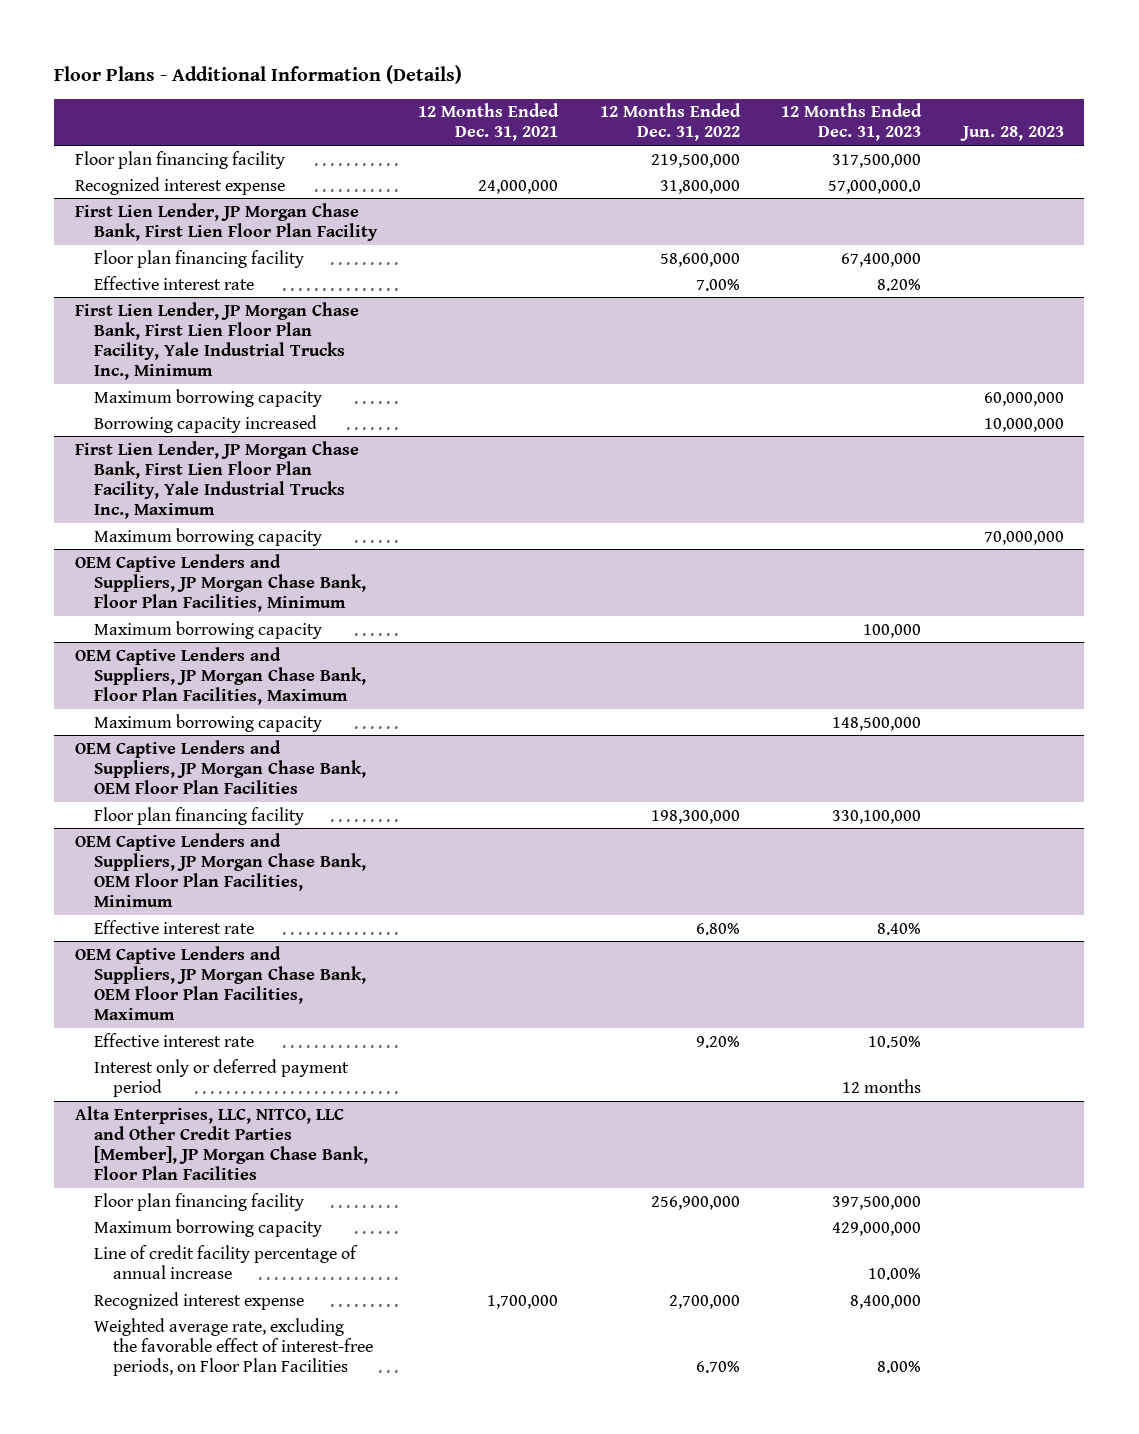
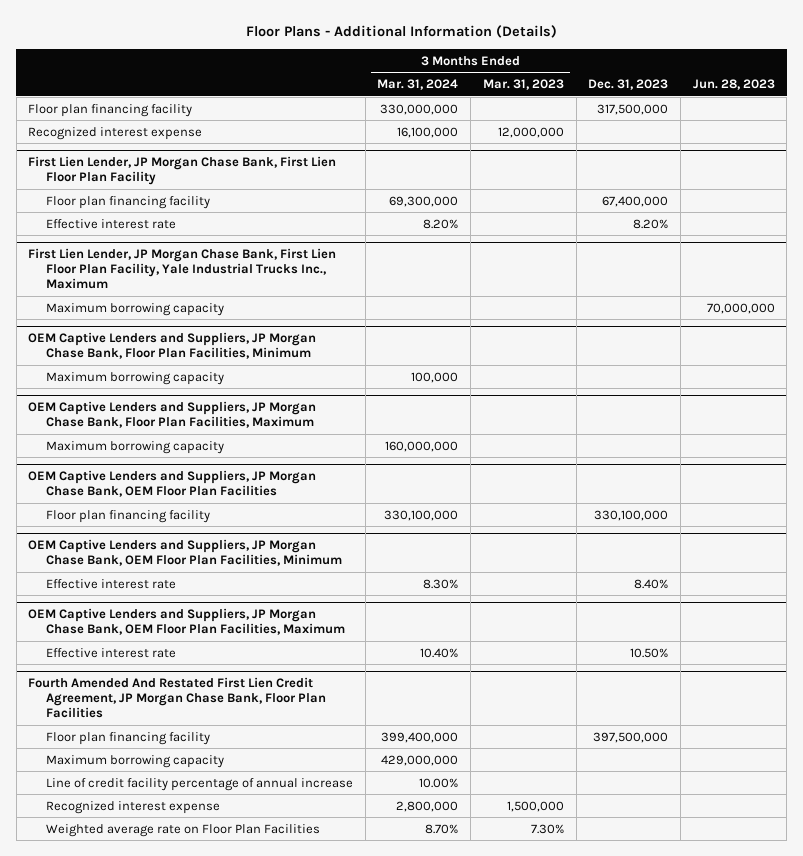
- | 12 Months Ended Dec. 31, 2021 | 12 Months Ended Dec. 31, 2022 | 12 Months Ended Dec. 31, 2023 | Jun. 28, 2023
+ | 3 Months Ended Mar. 31, 2024 | 3 Months Ended Mar. 31, 2023 | Dec. 31, 2023 | Jun. 28, 2023
- First Lien Lender, JP Morgan Chase Bank, First Lien Floor Plan Facility, Yale Industrial Trucks Inc., Minimum
- Maximum borrowing capacity | | | | 60,000,000
- Borrowing capacity increased | | | | 10,000,000
@ OEM Captive Lenders and Suppliers, JP Morgan Chase Bank, OEM Floor Plan Facilities, Maximum
- Interest only or deferred payment period | | | 12 months |
- Alta Enterprises, LLC, NITCO, LLC and Other Credit Parties [Member], JP Morgan Chase Bank, Floor Plan Facilities
- Floor plan financing facility | | 256,900,000 | 397,500,000 |
- Maximum borrowing capacity | | | 429,000,000 |
- Line of credit facility percentage of annual increase | | | 10.00% |
- Recognized interest expense | 1,700,000 | 2,700,000 | 8,400,000 |
- Weighted average rate, excluding the favorable effect of interest-free periods, on Floor Plan Facilities | | 6.70% | 8.00% |
+ Fourth Amended And Restated First Lien Credit Agreement, JP Morgan Chase Bank, Floor Plan Facilities
+ Floor plan financing facility | 399,400,000 | | 397,500,000 |
+ Maximum borrowing capacity | 429,000,000 | | |
+ Line of credit facility percentage of annual increase | 10.00% | | |
+ Recognized interest expense | 2,800,000 | 1,500,000 | |
+ Weighted average rate on Floor Plan Facilities | 8.70% | 7.30% | |

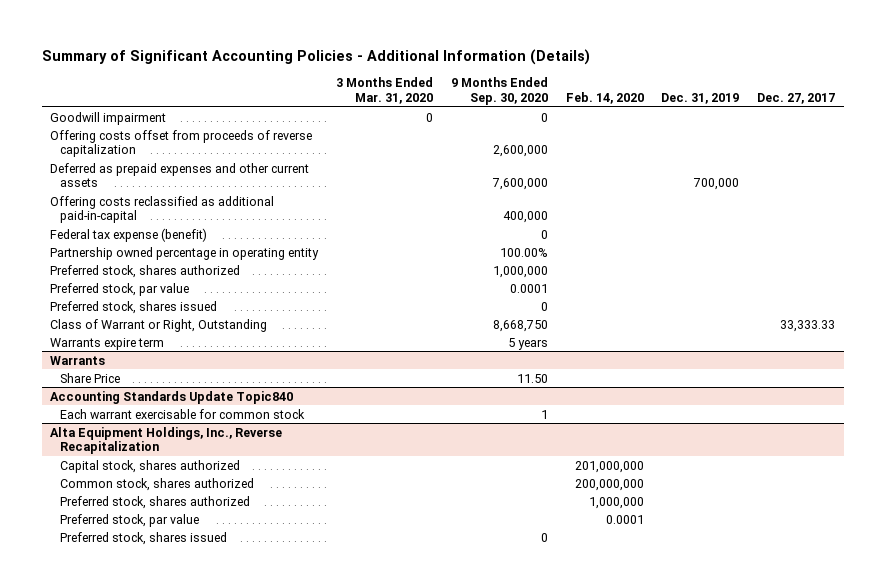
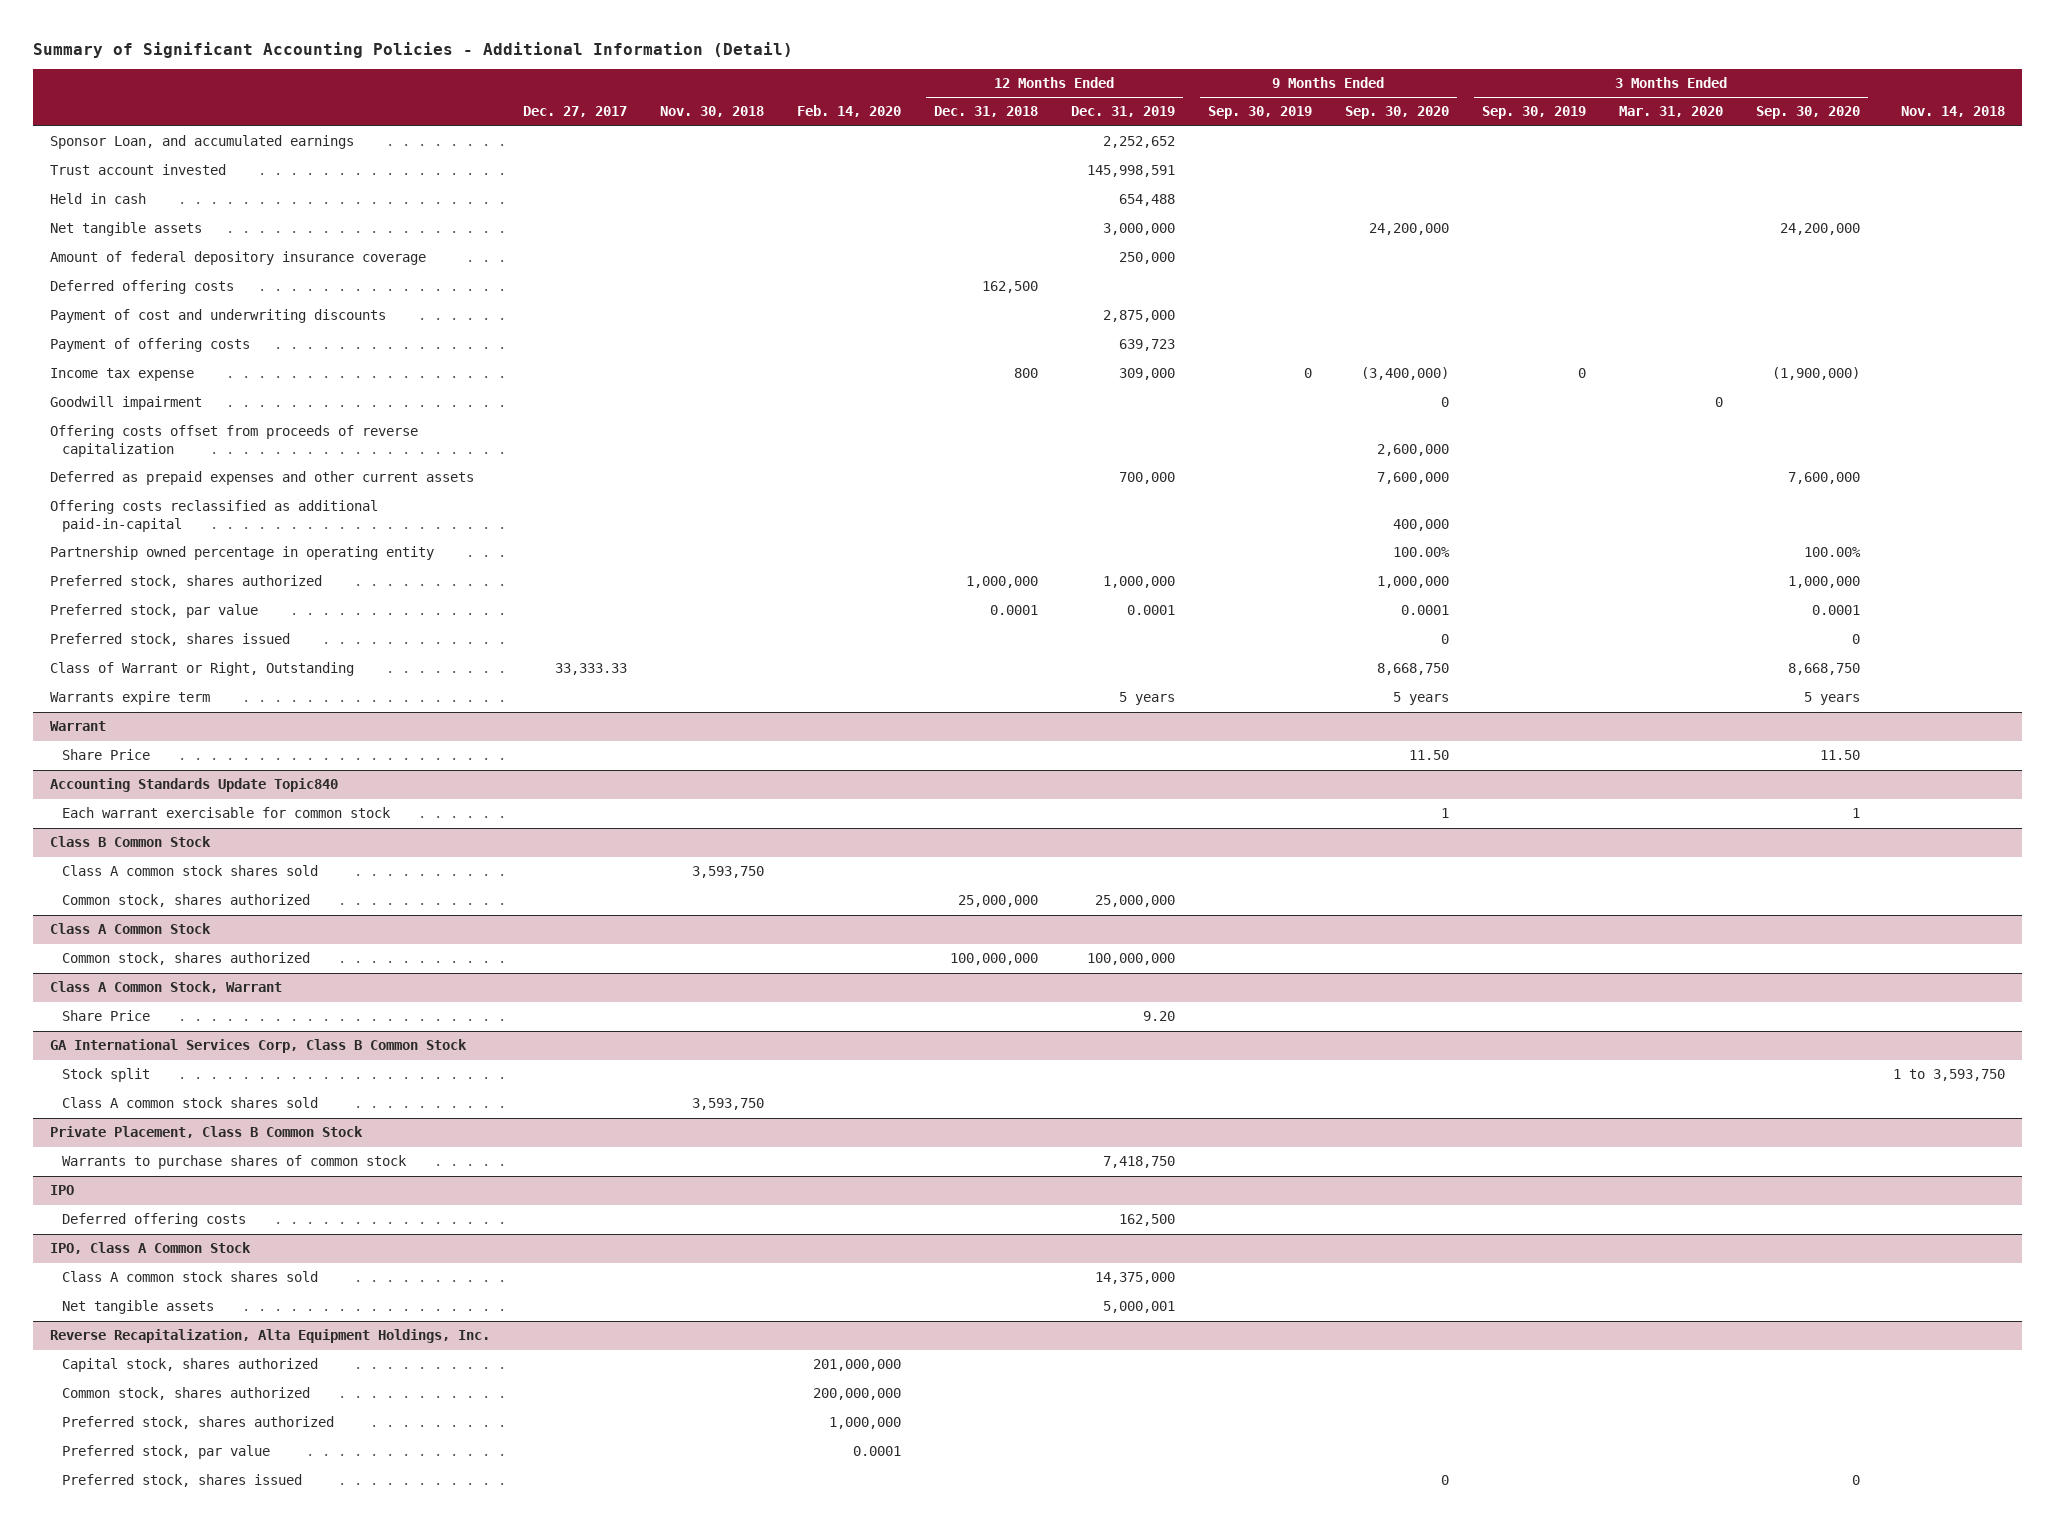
- Summary of Significant Accounting Policies - Additional Information (Details)
+ Summary of Significant Accounting Policies - Additional Information (Detail)
- | 3 Months Ended Mar. 31, 2020 | 9 Months Ended Sep. 30, 2020 | Feb. 14, 2020 | Dec. 31, 2019 | Dec. 27, 2017
+ | Dec. 27, 2017 | Nov. 30, 2018 | Feb. 14, 2020 | 12 Months Ended Dec. 31, 2018 | 12 Months Ended Dec. 31, 2019 | 9 Months Ended Sep. 30, 2019 | 9 Months Ended Sep. 30, 2020 | 3 Months Ended Sep. 30, 2019 | 3 Months Ended Mar. 31, 2020 | 3 Months Ended Sep. 30, 2020 | Nov. 14, 2018
+ Sponsor Loan, and accumulated earnings | | | | | 2,252,652 | | | | | |
+ Trust account invested | | | | | 145,998,591 | | | | | |
+ Held in cash | | | | | 654,488 | | | | | |
+ Net tangible assets | | | | | 3,000,000 | | 24,200,000 | | | 24,200,000 |
+ Amount of federal depository insurance coverage | | | | | 250,000 | | | | | |
+ Deferred offering costs | | | | 162,500 | | | | | | |
+ Payment of cost and underwriting discounts | | | | | 2,875,000 | | | | | |
+ Payment of offering costs | | | | | 639,723 | | | | | |
+ Income tax expense | | | | 800 | 309,000 | 0 | (3,400,000) | 0 | | (1,900,000) |
- Federal tax expense (benefit) | | 0 | | |
- Warrants
+ Warrant
- Alta Equipment Holdings, Inc., Reverse Recapitalization
+ Class B Common Stock
+ Class A common stock shares sold | | 3,593,750 | | | | | | | | |
+ Common stock, shares authorized | | | | 25,000,000 | 25,000,000 | | | | | |
+ Class A Common Stock
+ Common stock, shares authorized | | | | 100,000,000 | 100,000,000 | | | | | |
+ Class A Common Stock, Warrant
+ Share Price | | | | | 9.20 | | | | | |
+ GA International Services Corp, Class B Common Stock
+ Stock split | | | | | | | | | | | 1 to 3,593,750
+ Class A common stock shares sold | | 3,593,750 | | | | | | | | |
+ Private Placement, Class B Common Stock
+ Warrants to purchase shares of common stock | | | | | 7,418,750 | | | | | |
+ IPO
+ Deferred offering costs | | | | | 162,500 | | | | | |
+ IPO, Class A Common Stock
+ Class A common stock shares sold | | | | | 14,375,000 | | | | | |
+ Net tangible assets | | | | | 5,000,001 | | | | | |
+ Reverse Recapitalization, Alta Equipment Holdings, Inc.

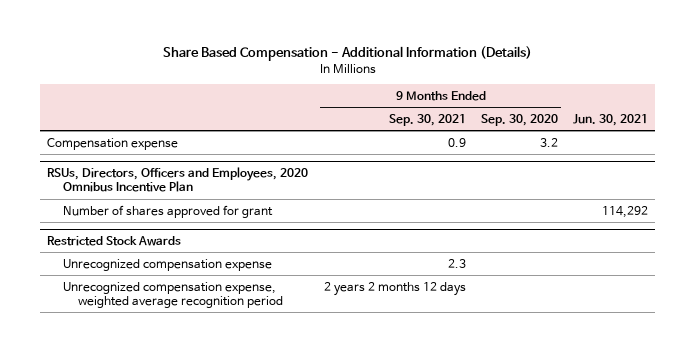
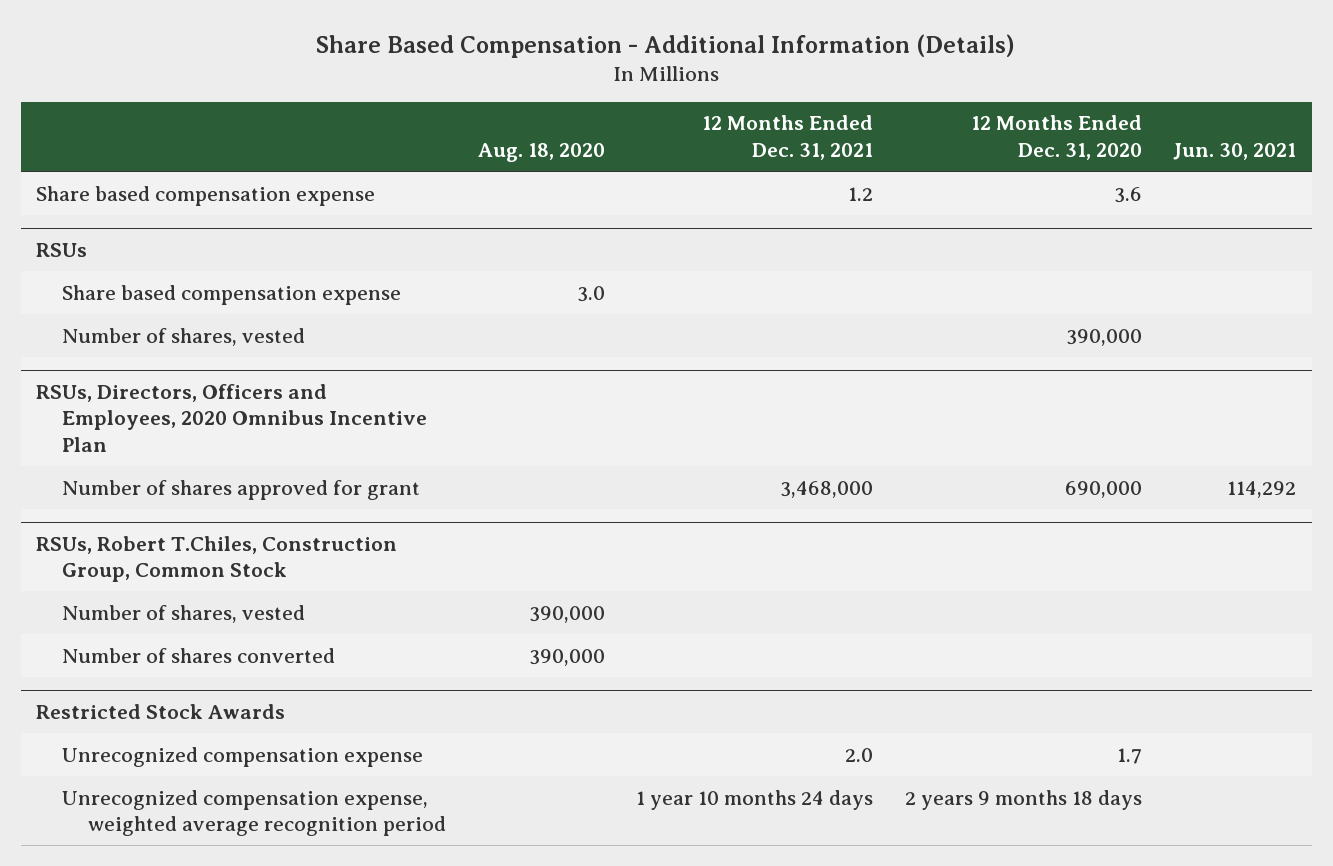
- | 9 Months Ended Sep. 30, 2021 | 9 Months Ended Sep. 30, 2020 | Jun. 30, 2021
+ | Aug. 18, 2020 | 12 Months Ended Dec. 31, 2021 | 12 Months Ended Dec. 31, 2020 | Jun. 30, 2021
- Compensation expense | 0.9 | 3.2 |
+ Share based compensation expense | | 1.2 | 3.6 |
+ RSUs
+ Share based compensation expense | 3.0 | | |
+ Number of shares, vested | | | 390,000 |
+ RSUs, Robert T.Chiles, Construction Group, Common Stock
+ Number of shares, vested | 390,000 | | |
+ Number of shares converted | 390,000 | | |

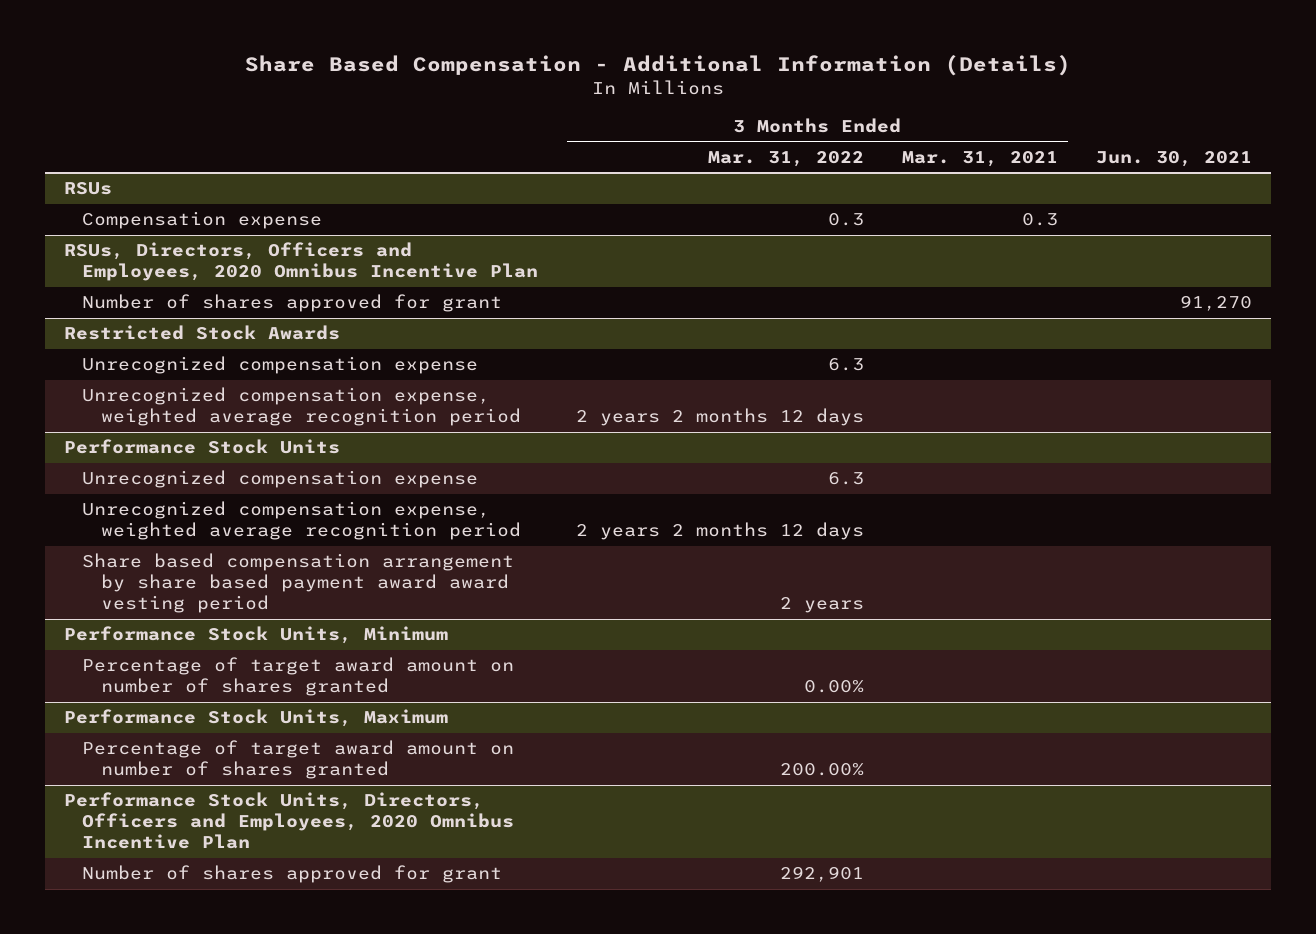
- | Aug. 18, 2020 | 12 Months Ended Dec. 31, 2021 | 12 Months Ended Dec. 31, 2020 | Jun. 30, 2021
+ | 3 Months Ended Mar. 31, 2022 | 3 Months Ended Mar. 31, 2021 | Jun. 30, 2021
- Share based compensation expense | | 1.2 | 3.6 |
@ RSUs
- Share based compensation expense | 3.0 | | |
- Number of shares, vested | | | 390,000 |
+ Compensation expense | 0.3 | 0.3 |
@ RSUs, Directors, Officers and Employees, 2020 Omnibus Incentive Plan
- Number of shares approved for grant | | 3,468,000 | 690,000 | 114,292
- RSUs, Robert T.Chiles, Construction Group, Common Stock
- Number of shares, vested | 390,000 | | |
- Number of shares converted | 390,000 | | |
@ RSUs, Directors, Officers and Employees, 2020 Omnibus Incentive Plan
+ Number of shares approved for grant | | | 91,270
+ Performance Stock Units
+ Unrecognized compensation expense | 6.3 | |
+ Unrecognized compensation expense, weighted average recognition period | 2 years 2 months 12 days | |
+ Share based compensation arrangement by share based payment award award vesting period | 2 years | |
+ Performance Stock Units, Minimum
+ Percentage of target award amount on number of shares granted | 0.00% | |
+ Performance Stock Units, Maximum
+ Percentage of target award amount on number of shares granted | 200.00% | |
+ Performance Stock Units, Directors, Officers and Employees, 2020 Omnibus Incentive Plan
+ Number of shares approved for grant | 292,901 | |

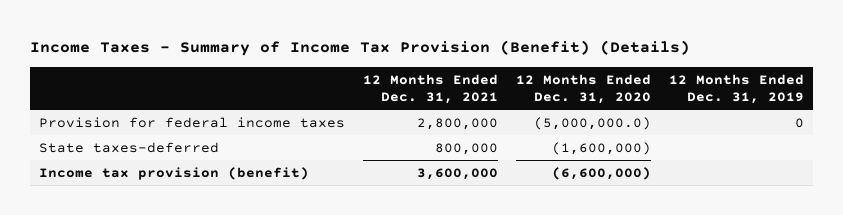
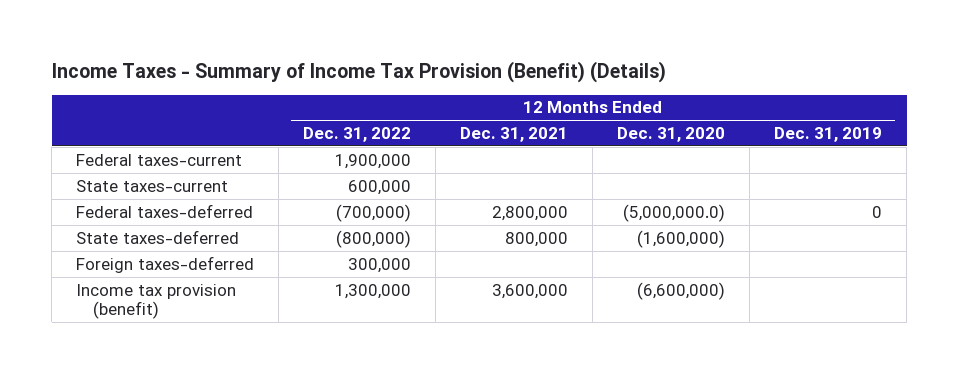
- | 12 Months Ended Dec. 31, 2021 | 12 Months Ended Dec. 31, 2020 | 12 Months Ended Dec. 31, 2019
+ | 12 Months Ended Dec. 31, 2022 | 12 Months Ended Dec. 31, 2021 | 12 Months Ended Dec. 31, 2020 | 12 Months Ended Dec. 31, 2019
- Provision for federal income taxes | 2,800,000 | (5,000,000.0) | 0
+ Federal taxes-current | 1,900,000 | | |
+ State taxes-current | 600,000 | | |
+ Federal taxes-deferred | (700,000) | 2,800,000 | (5,000,000.0) | 0
+ Foreign taxes-deferred | 300,000 | | |

